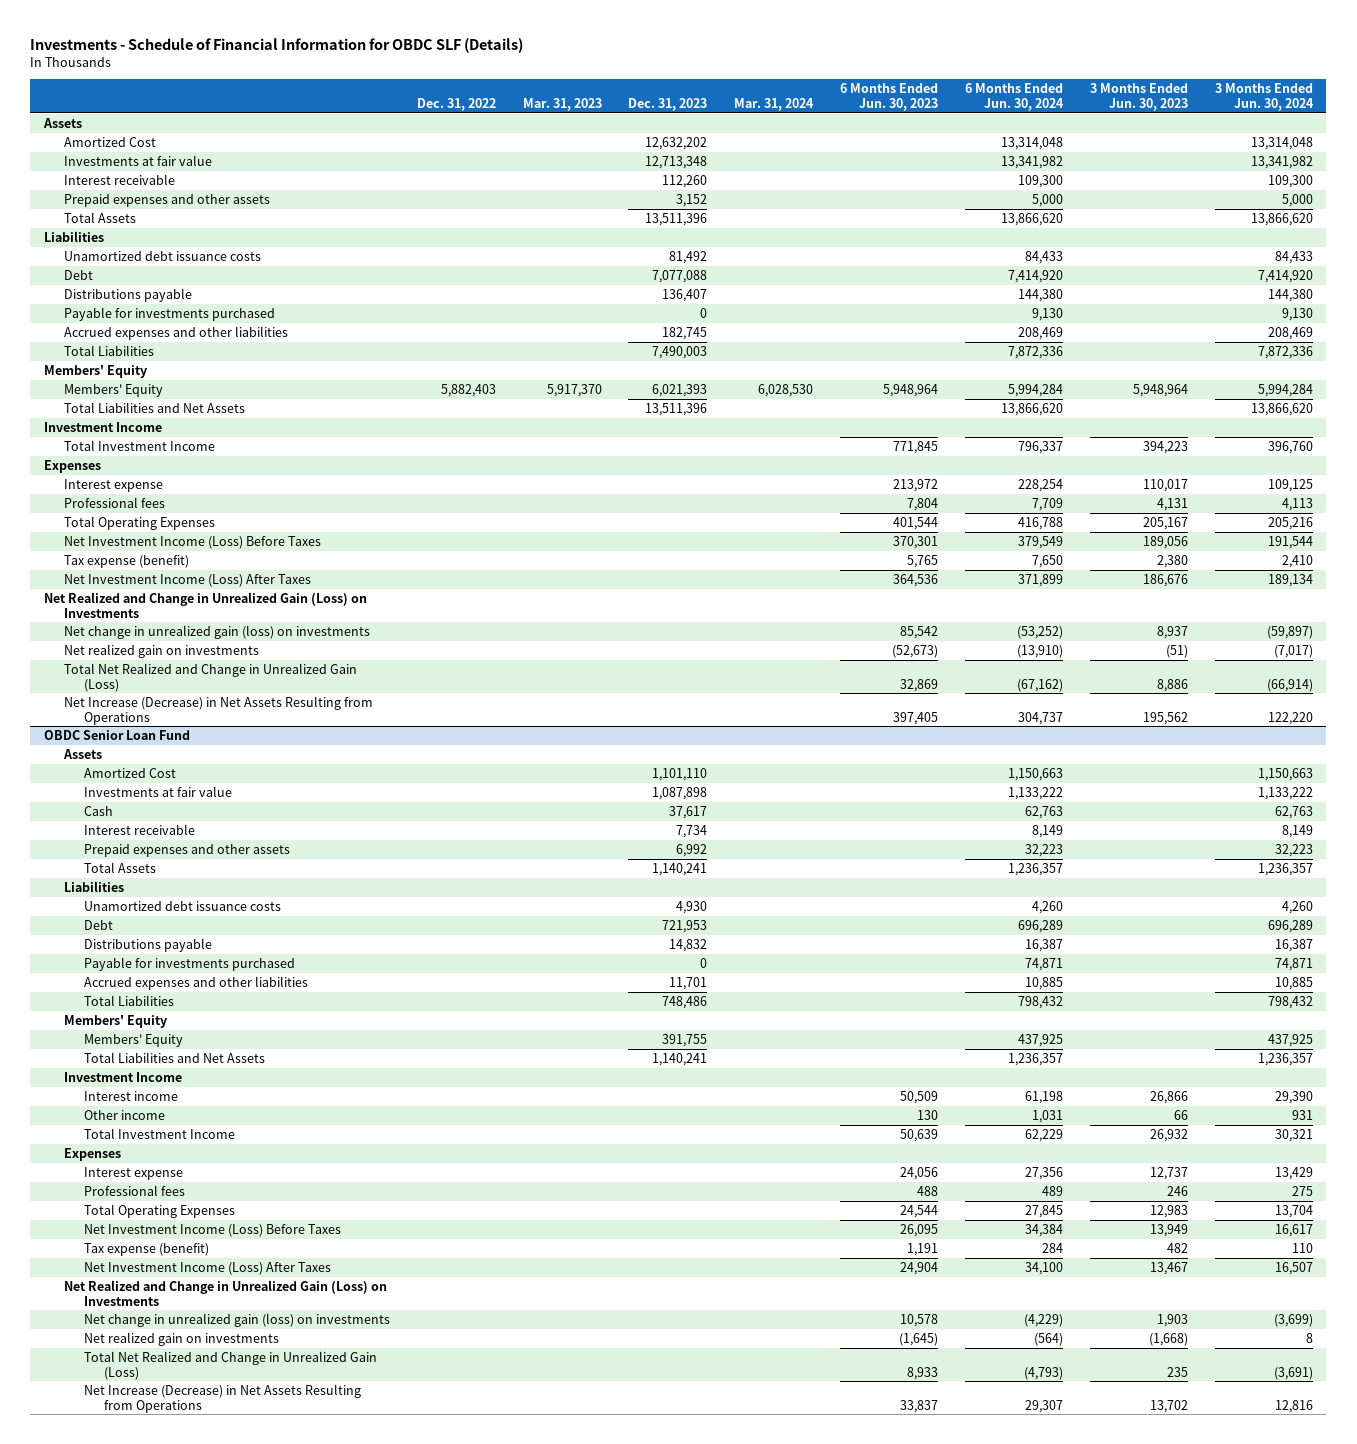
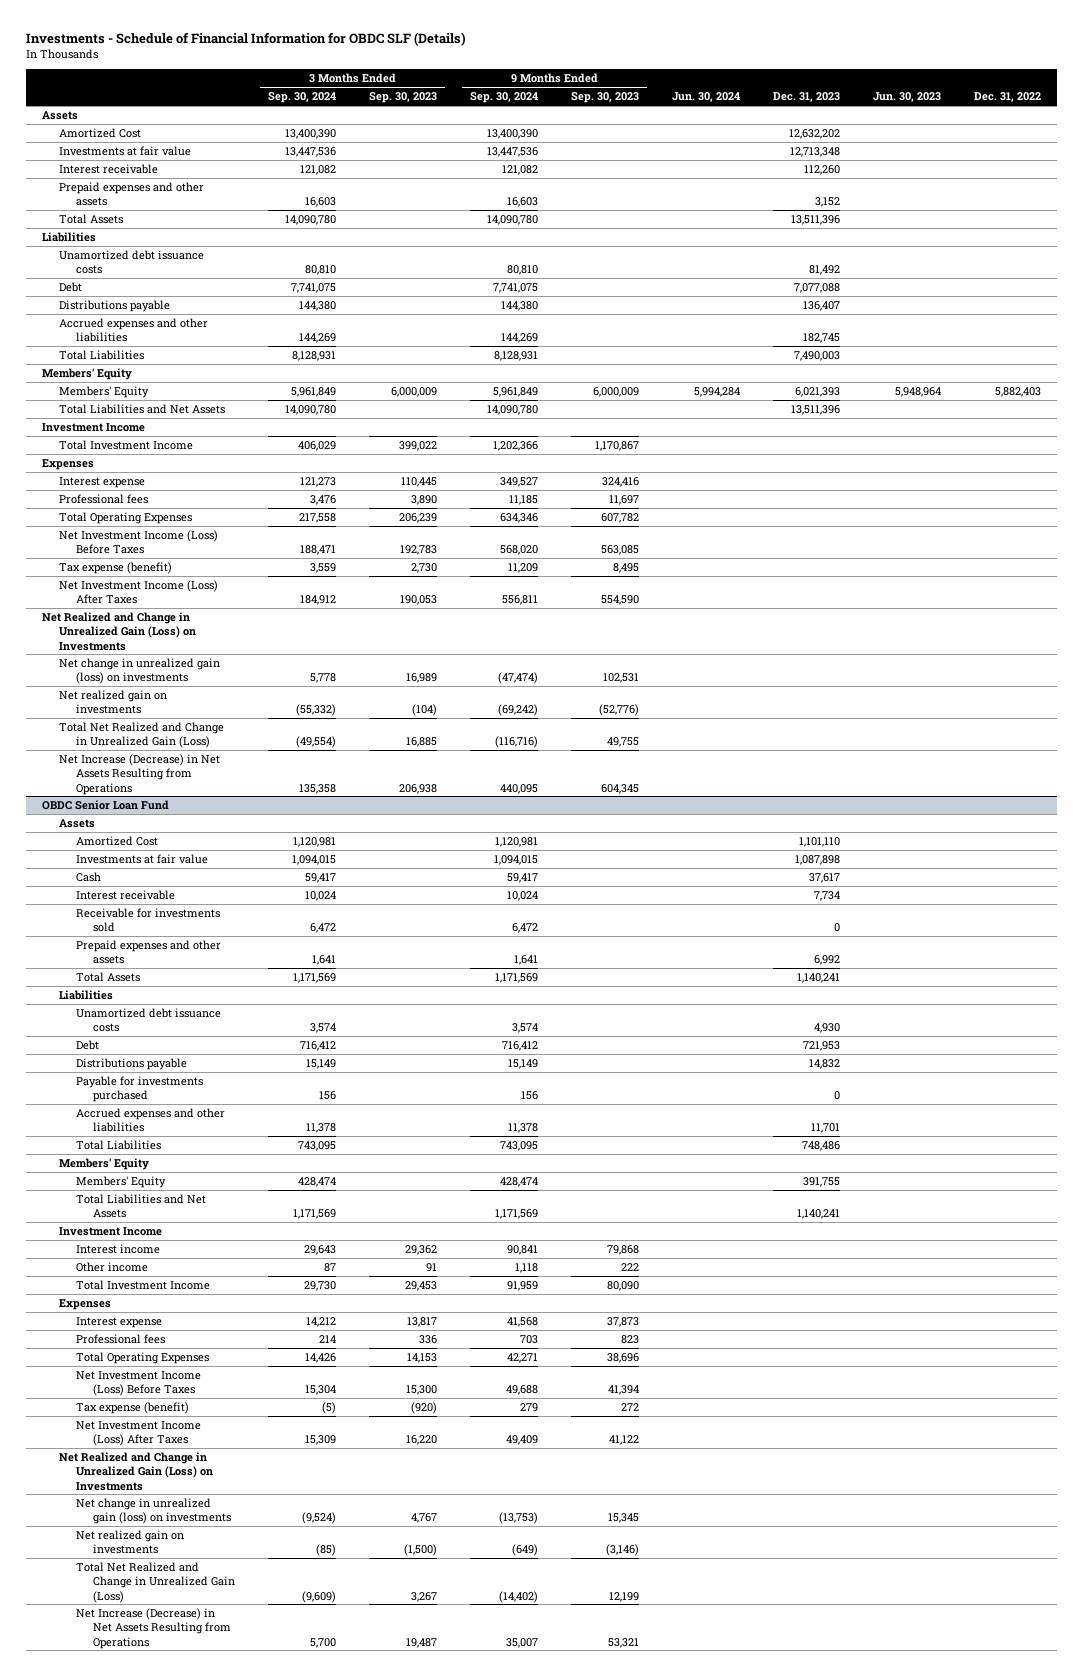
- | Dec. 31, 2022 | Mar. 31, 2023 | Dec. 31, 2023 | Mar. 31, 2024 | 6 Months Ended Jun. 30, 2023 | 6 Months Ended Jun. 30, 2024 | 3 Months Ended Jun. 30, 2023 | 3 Months Ended Jun. 30, 2024
+ | 3 Months Ended Sep. 30, 2024 | 3 Months Ended Sep. 30, 2023 | 9 Months Ended Sep. 30, 2024 | 9 Months Ended Sep. 30, 2023 | Jun. 30, 2024 | Dec. 31, 2023 | Jun. 30, 2023 | Dec. 31, 2022
- Payable for investments purchased | | | 0 | | | 9,130 | | 9,130
@ OBDC Senior Loan Fund
+ Receivable for investments sold | 6,472 | | 6,472 | | | 0 | |

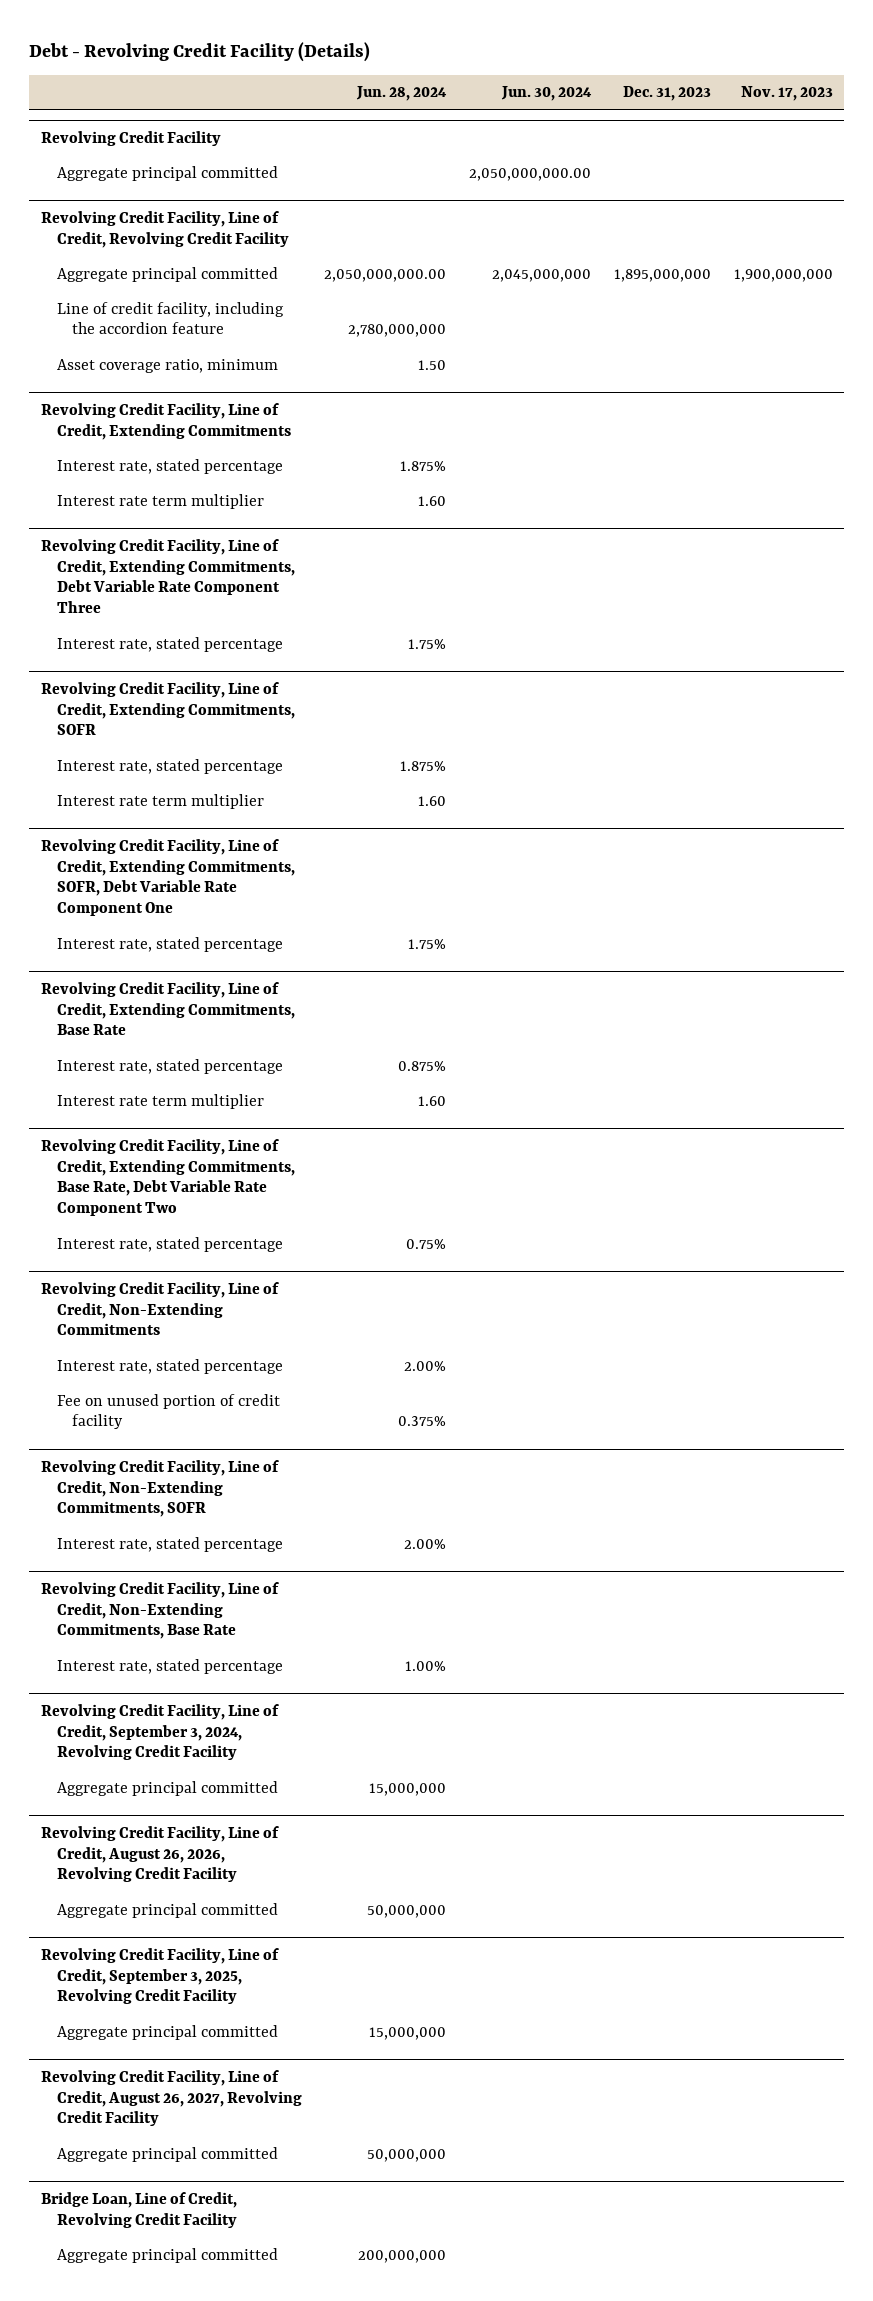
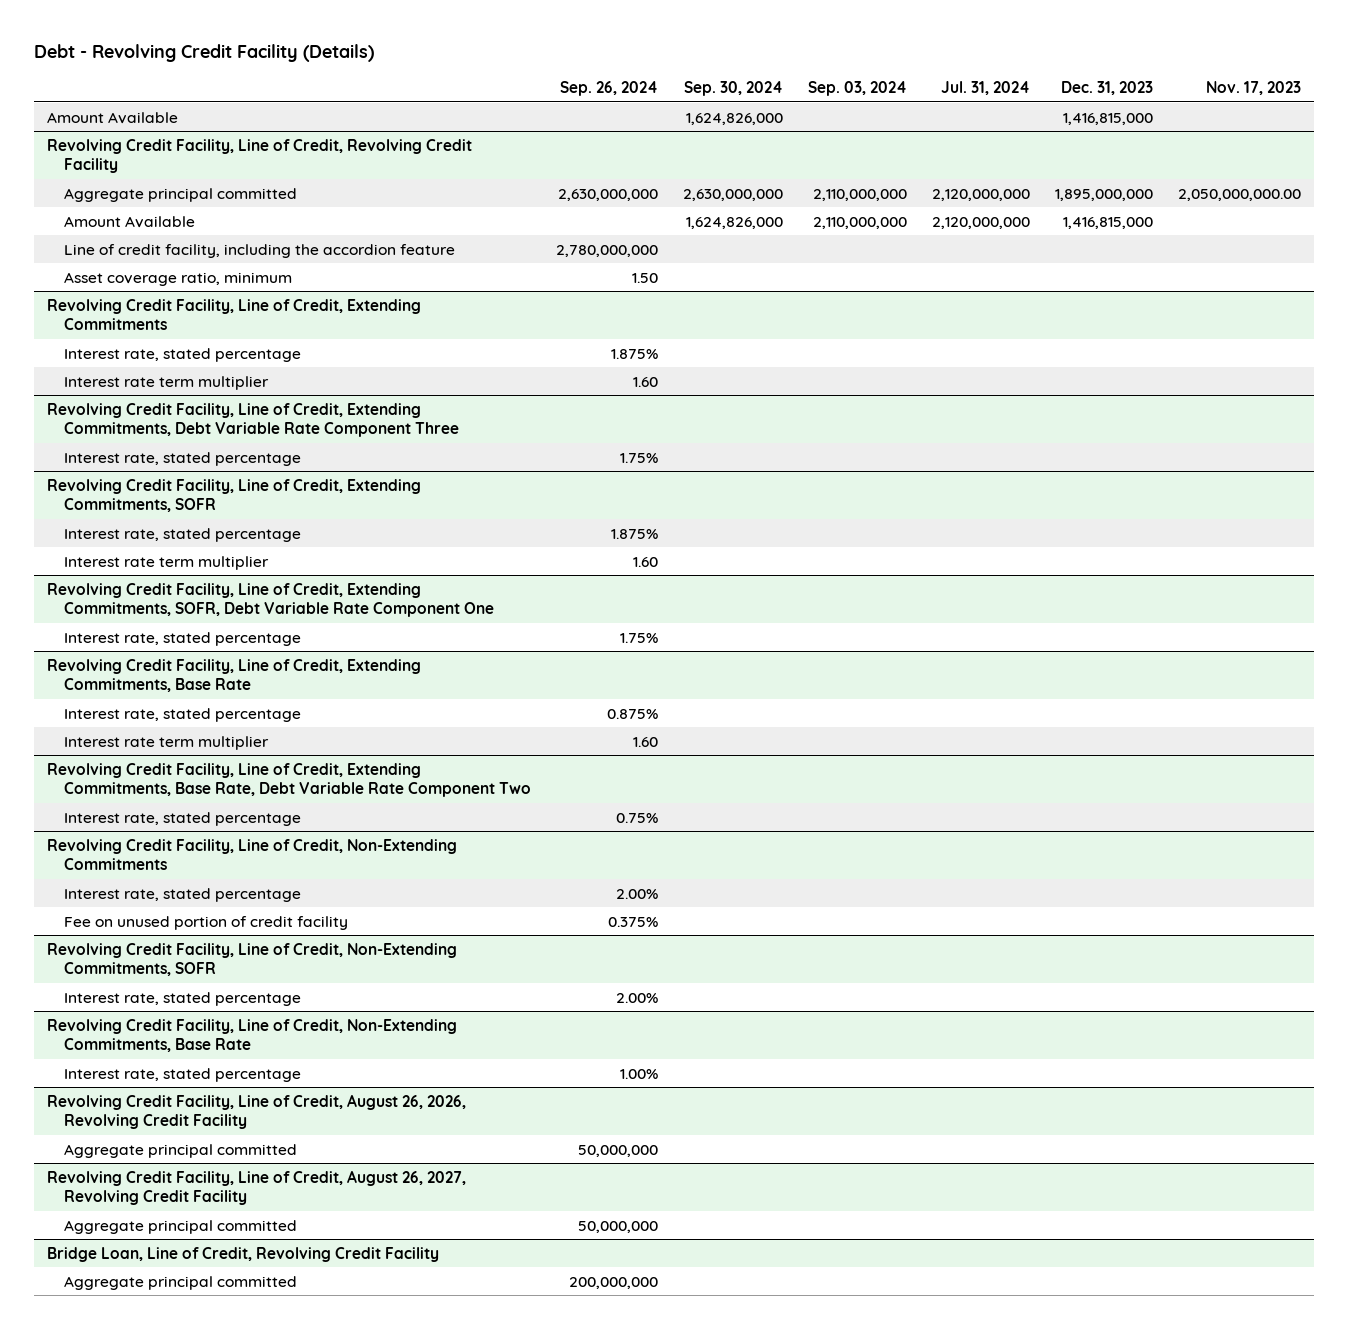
- | Jun. 28, 2024 | Jun. 30, 2024 | Dec. 31, 2023 | Nov. 17, 2023
+ | Sep. 26, 2024 | Sep. 30, 2024 | Sep. 03, 2024 | Jul. 31, 2024 | Dec. 31, 2023 | Nov. 17, 2023
- Revolving Credit Facility
- Aggregate principal committed | | 2,050,000,000.00 | |
+ Amount Available | | 1,624,826,000 | | | 1,416,815,000 |
@ Revolving Credit Facility, Line of Credit, Revolving Credit Facility
- Aggregate principal committed | 2,050,000,000.00 | 2,045,000,000 | 1,895,000,000 | 1,900,000,000
+ Aggregate principal committed | 2,630,000,000 | 2,630,000,000 | 2,110,000,000 | 2,120,000,000 | 1,895,000,000 | 2,050,000,000.00
+ Amount Available | | 1,624,826,000 | 2,110,000,000 | 2,120,000,000 | 1,416,815,000 |
- Revolving Credit Facility, Line of Credit, September 3, 2024, Revolving Credit Facility
- Aggregate principal committed | 15,000,000 | | |
- Revolving Credit Facility, Line of Credit, September 3, 2025, Revolving Credit Facility
- Aggregate principal committed | 15,000,000 | | |

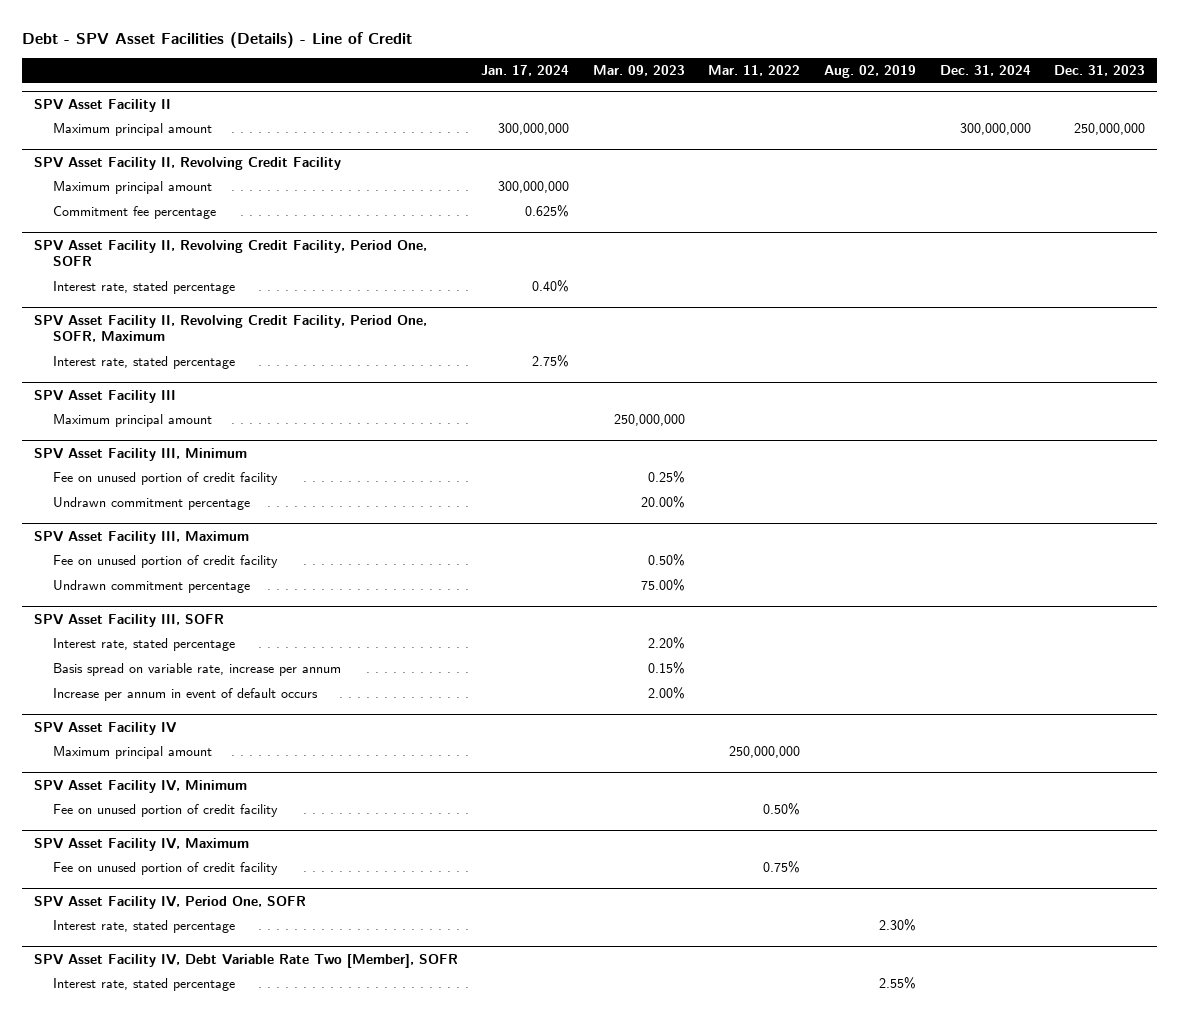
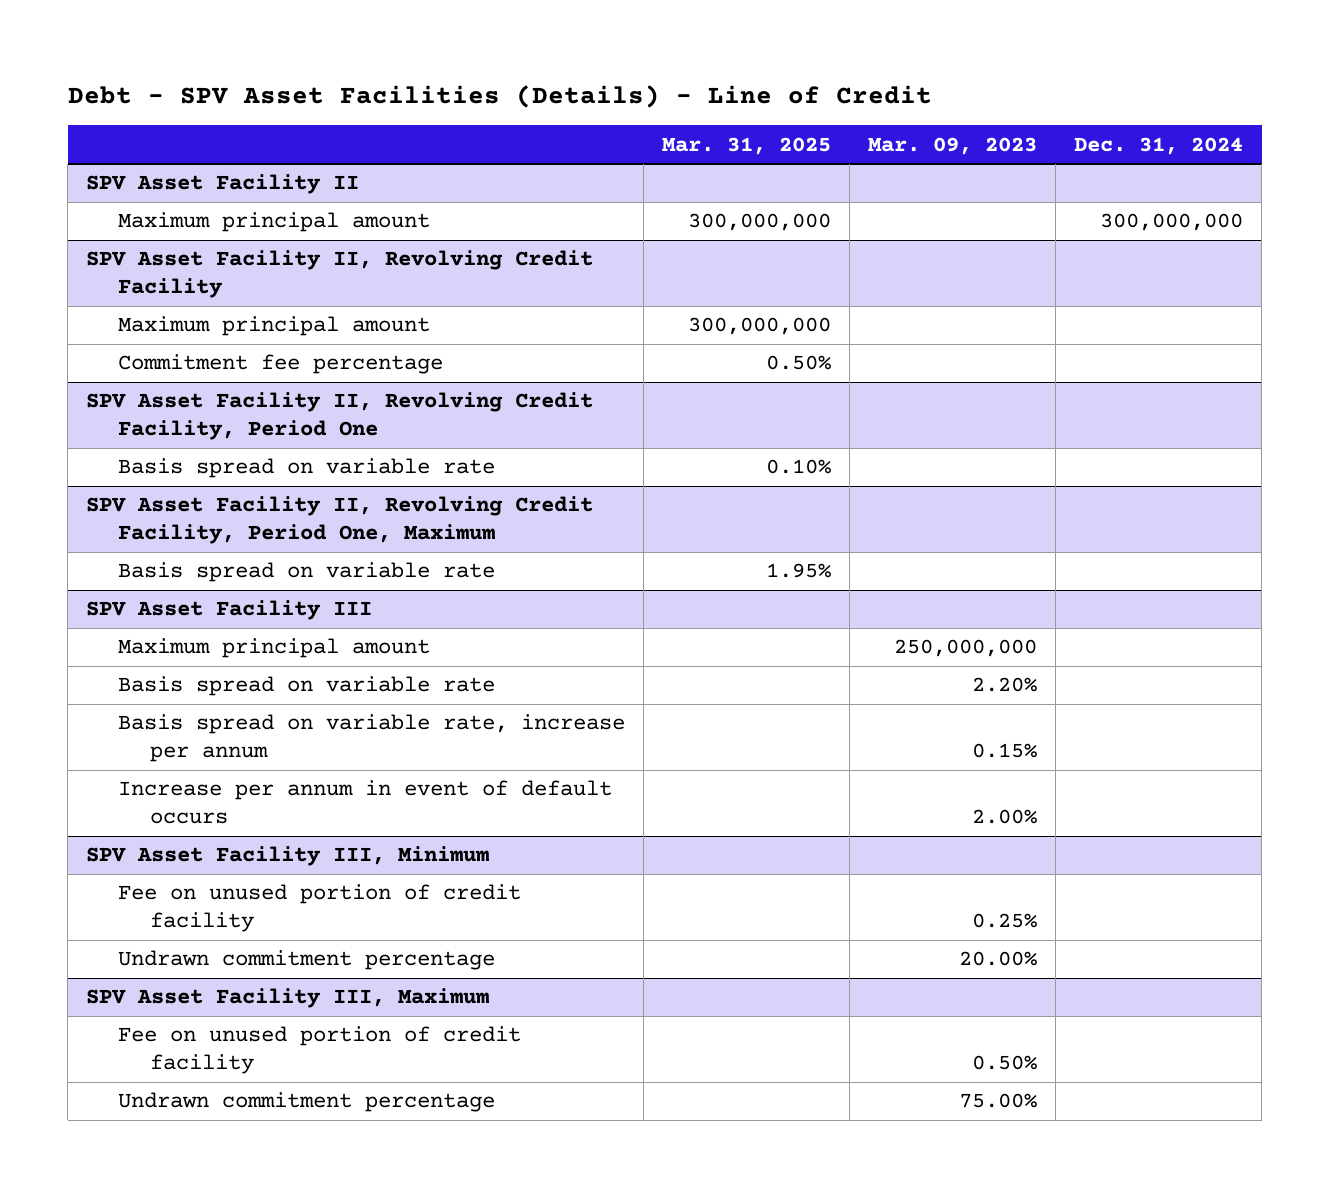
- | Jan. 17, 2024 | Mar. 09, 2023 | Mar. 11, 2022 | Aug. 02, 2019 | Dec. 31, 2024 | Dec. 31, 2023
+ | Mar. 31, 2025 | Mar. 09, 2023 | Dec. 31, 2024
- SPV Asset Facility II, Revolving Credit Facility, Period One, SOFR
- Interest rate, stated percentage | 0.40% | | | | |
- SPV Asset Facility II, Revolving Credit Facility, Period One, SOFR, Maximum
- Interest rate, stated percentage | 2.75% | | | | |
+ SPV Asset Facility II, Revolving Credit Facility, Period One
+ Basis spread on variable rate | 0.10% | |
+ SPV Asset Facility II, Revolving Credit Facility, Period One, Maximum
+ Basis spread on variable rate | 1.95% | |
@ SPV Asset Facility III
+ Basis spread on variable rate | | 2.20% |
+ Basis spread on variable rate, increase per annum | | 0.15% |
+ Increase per annum in event of default occurs | | 2.00% |
- SPV Asset Facility III, SOFR
- Interest rate, stated percentage | | 2.20% | | | |
- Basis spread on variable rate, increase per annum | | 0.15% | | | |
- Increase per annum in event of default occurs | | 2.00% | | | |
- SPV Asset Facility IV
- Maximum principal amount | | | 250,000,000 | | |
- SPV Asset Facility IV, Minimum
- Fee on unused portion of credit facility | | | 0.50% | | |
- SPV Asset Facility IV, Maximum
- Fee on unused portion of credit facility | | | 0.75% | | |
- SPV Asset Facility IV, Period One, SOFR
- Interest rate, stated percentage | | | | 2.30% | |
- SPV Asset Facility IV, Debt Variable Rate Two [Member], SOFR
- Interest rate, stated percentage | | | | 2.55% | |

